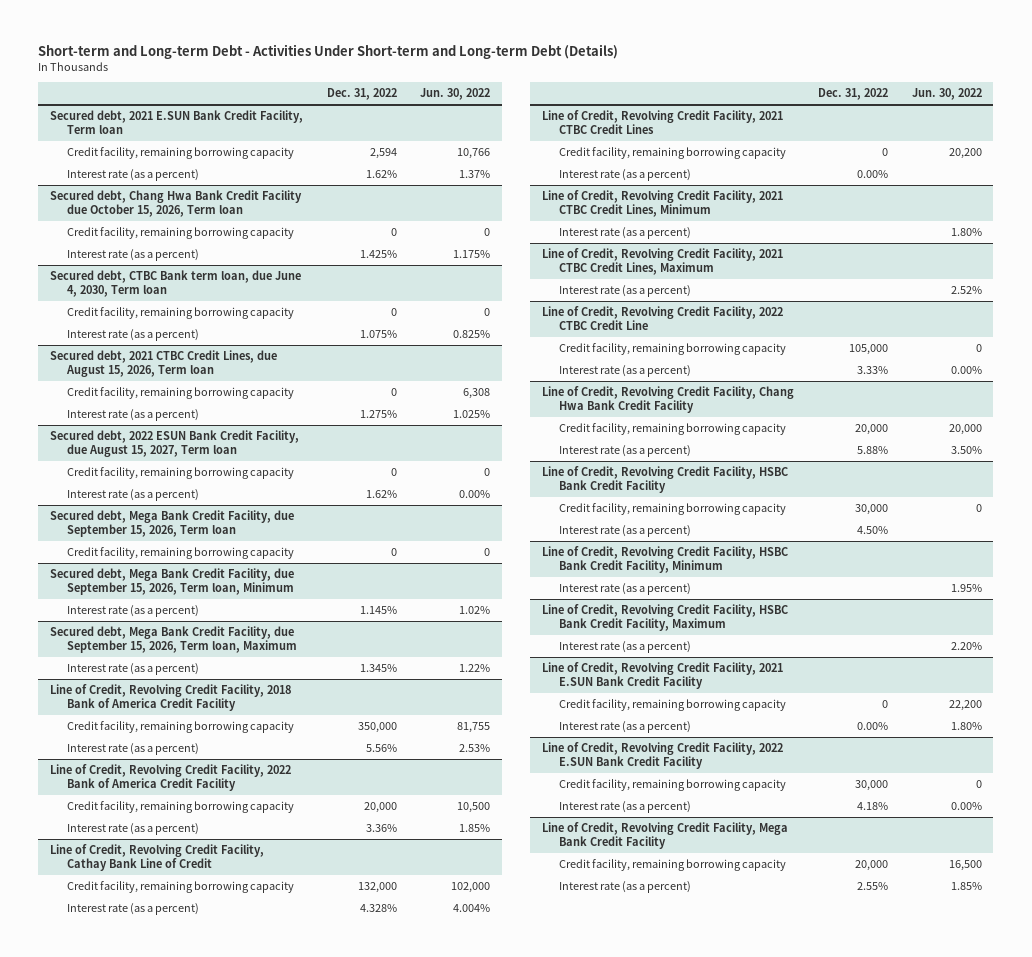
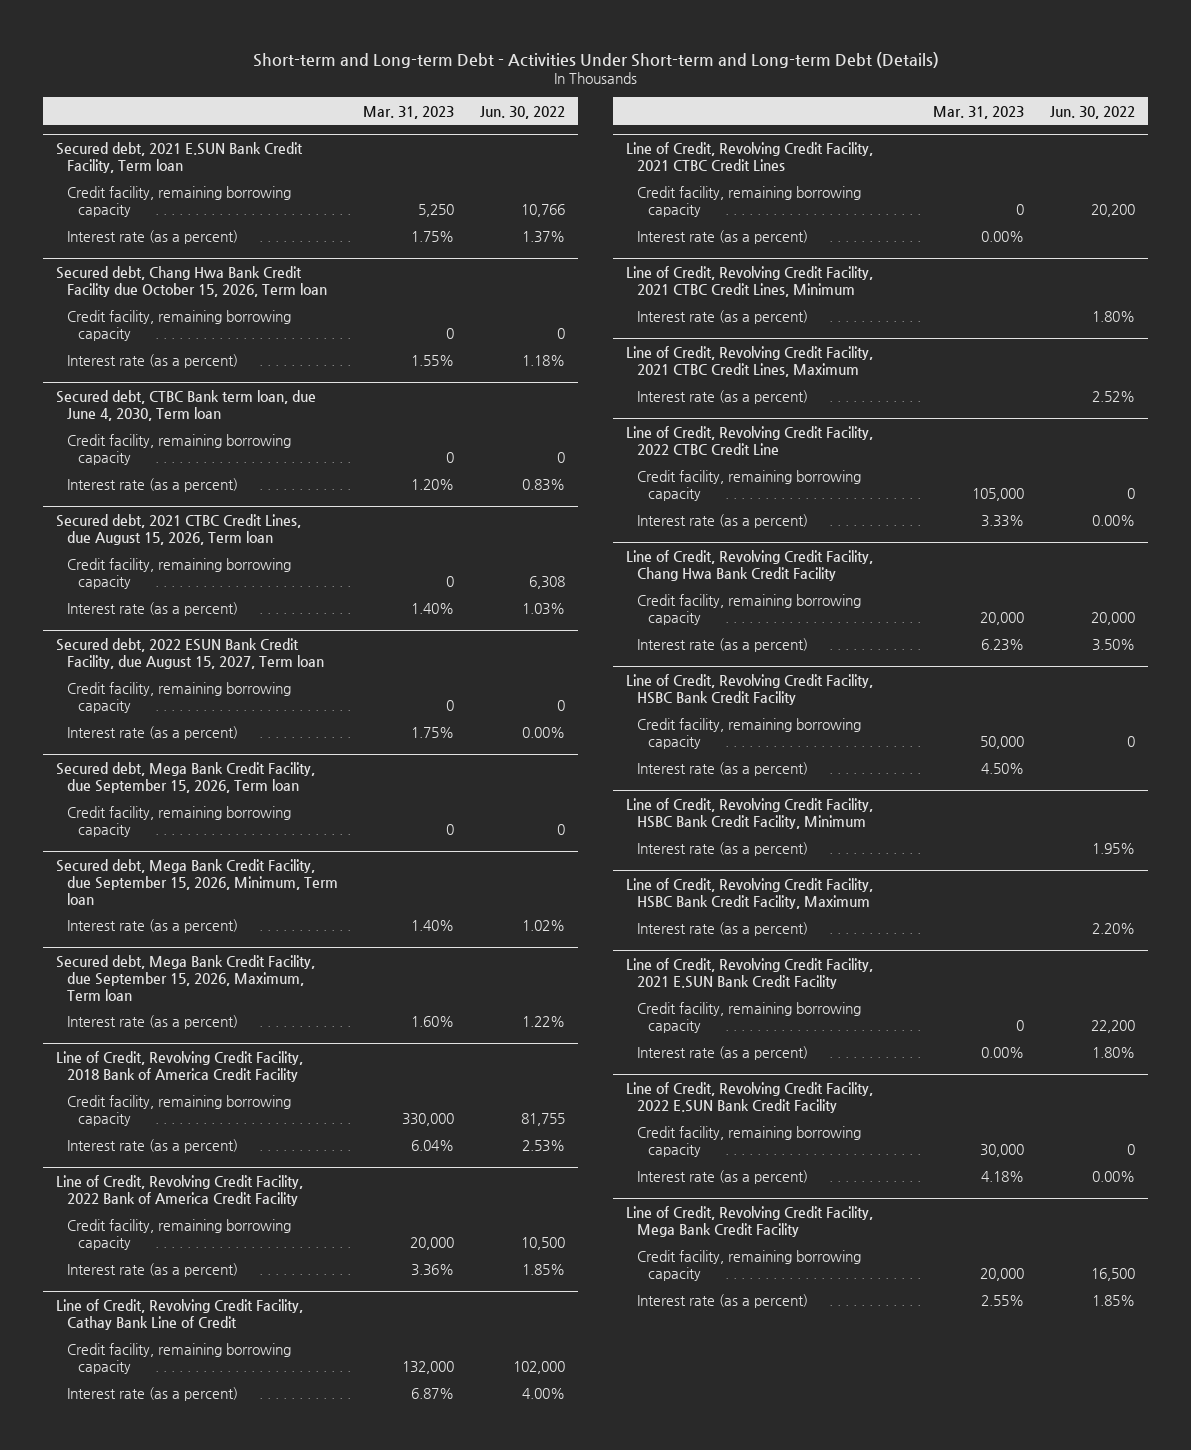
- | Dec. 31, 2022 | Jun. 30, 2022
+ | Mar. 31, 2023 | Jun. 30, 2022
@ Secured debt, Chang Hwa Bank Credit Facility due October 15, 2026, Term loan
- Interest rate (as a percent) | 1.425% | 1.175%
+ Interest rate (as a percent) | 1.55% | 1.18%
@ Secured debt, CTBC Bank term loan, due June 4, 2030, Term loan
- Interest rate (as a percent) | 1.075% | 0.825%
+ Interest rate (as a percent) | 1.20% | 0.83%
@ Secured debt, 2021 CTBC Credit Lines, due August 15, 2026, Term loan
- Interest rate (as a percent) | 1.275% | 1.025%
+ Interest rate (as a percent) | 1.40% | 1.03%
- Secured debt, Mega Bank Credit Facility, due September 15, 2026, Term loan, Minimum
+ Secured debt, Mega Bank Credit Facility, due September 15, 2026, Minimum, Term loan
- Secured debt, Mega Bank Credit Facility, due September 15, 2026, Term loan, Maximum
+ Secured debt, Mega Bank Credit Facility, due September 15, 2026, Maximum, Term loan
@ Line of Credit, Revolving Credit Facility, Cathay Bank Line of Credit
- Interest rate (as a percent) | 4.328% | 4.004%
+ Interest rate (as a percent) | 6.87% | 4.00%

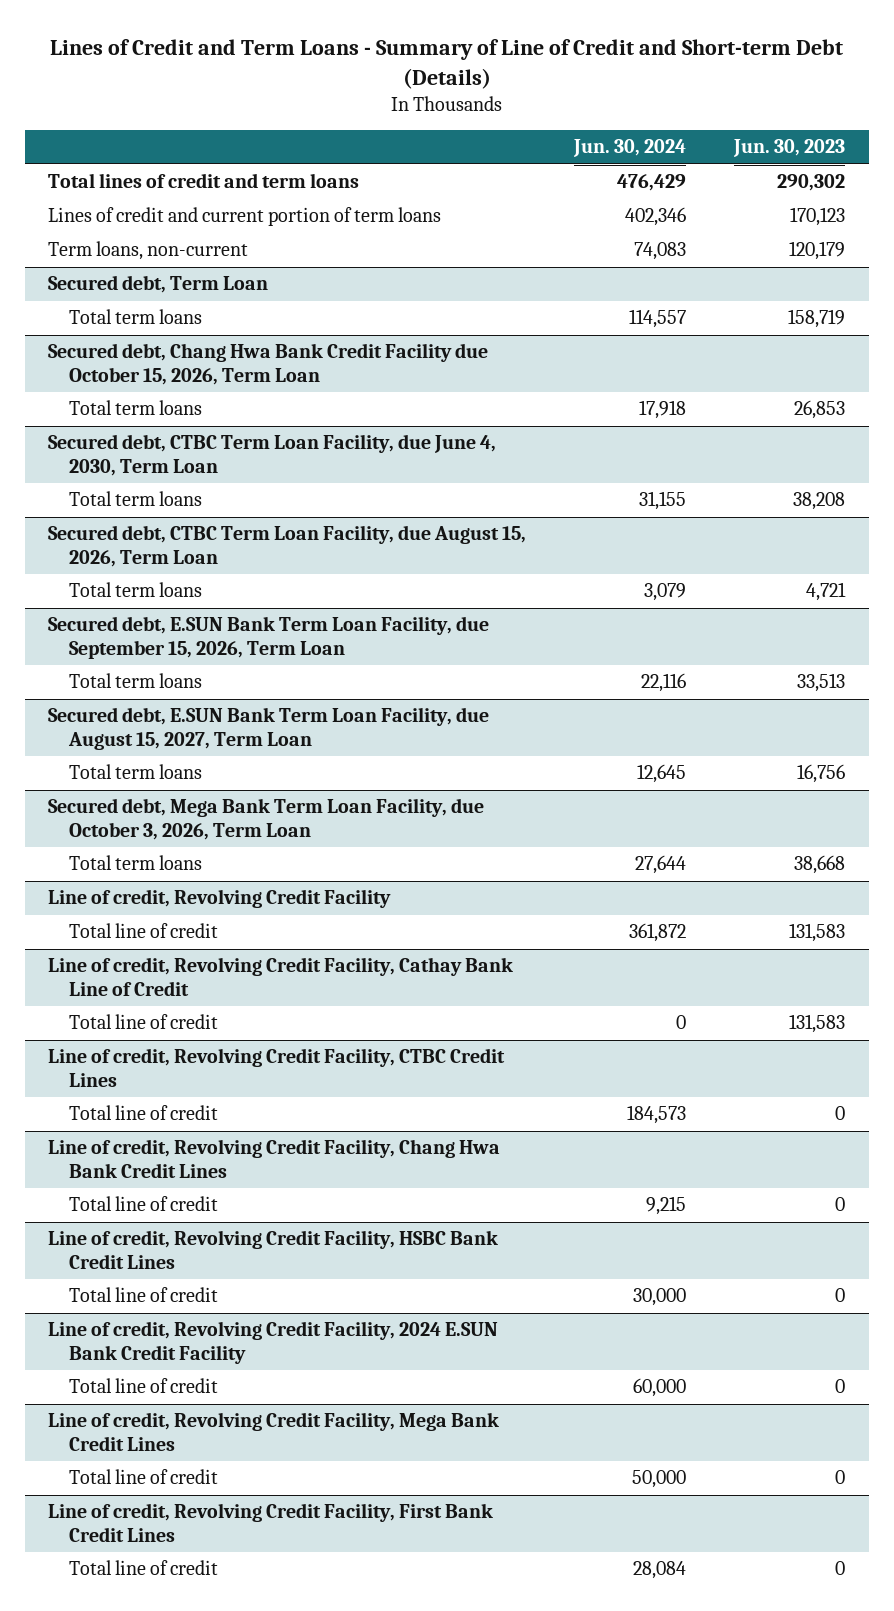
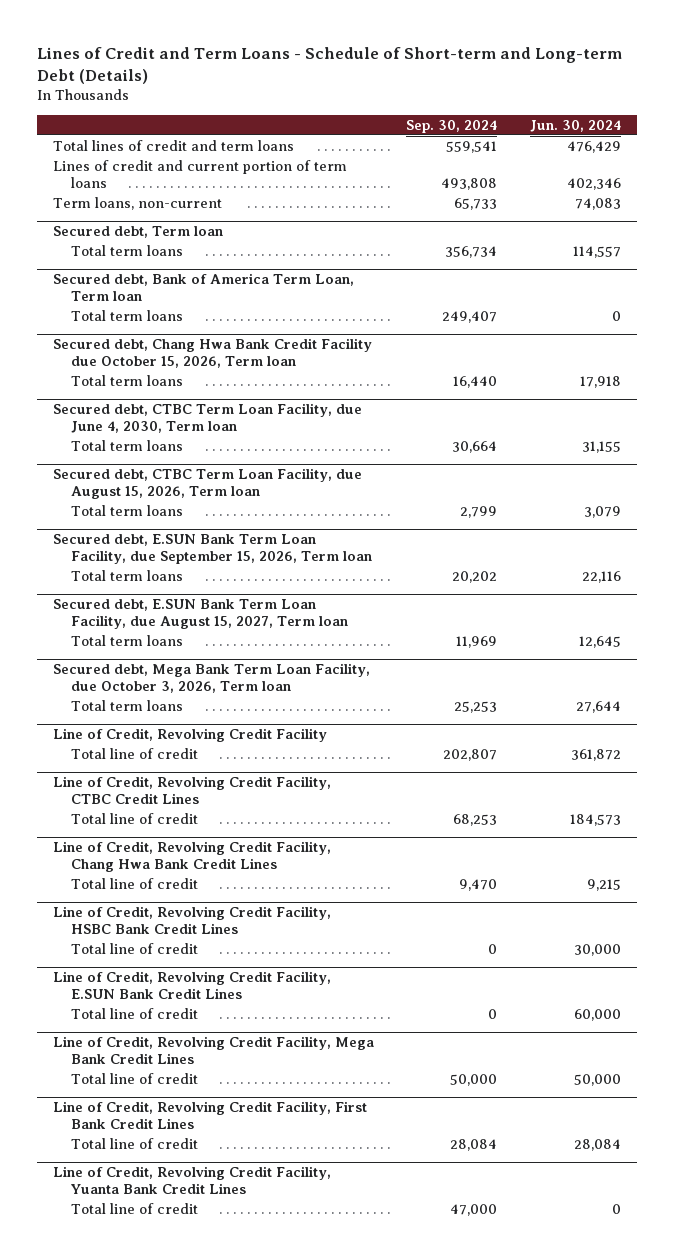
- Lines of Credit and Term Loans - Summary of Line of Credit and Short-term Debt (Details)
+ Lines of Credit and Term Loans - Schedule of Short-term and Long-term Debt (Details)
- | Jun. 30, 2024 | Jun. 30, 2023
+ | Sep. 30, 2024 | Jun. 30, 2024
- Secured debt, Term Loan
+ Secured debt, Term loan
- Secured debt, Chang Hwa Bank Credit Facility due October 15, 2026, Term Loan
+ Secured debt, Bank of America Term Loan, Term loan
+ Total term loans | 249,407 | 0
+ Secured debt, Chang Hwa Bank Credit Facility due October 15, 2026, Term loan
- Secured debt, CTBC Term Loan Facility, due June 4, 2030, Term Loan
+ Secured debt, CTBC Term Loan Facility, due June 4, 2030, Term loan
- Secured debt, CTBC Term Loan Facility, due August 15, 2026, Term Loan
+ Secured debt, CTBC Term Loan Facility, due August 15, 2026, Term loan
- Secured debt, E.SUN Bank Term Loan Facility, due September 15, 2026, Term Loan
+ Secured debt, E.SUN Bank Term Loan Facility, due September 15, 2026, Term loan
- Secured debt, E.SUN Bank Term Loan Facility, due August 15, 2027, Term Loan
+ Secured debt, E.SUN Bank Term Loan Facility, due August 15, 2027, Term loan
- Secured debt, Mega Bank Term Loan Facility, due October 3, 2026, Term Loan
+ Secured debt, Mega Bank Term Loan Facility, due October 3, 2026, Term loan
- Line of credit, Revolving Credit Facility
+ Line of Credit, Revolving Credit Facility
- Line of credit, Revolving Credit Facility, Cathay Bank Line of Credit
- Total line of credit | 0 | 131,583
- Line of credit, Revolving Credit Facility, CTBC Credit Lines
+ Line of Credit, Revolving Credit Facility, CTBC Credit Lines
- Line of credit, Revolving Credit Facility, Chang Hwa Bank Credit Lines
+ Line of Credit, Revolving Credit Facility, Chang Hwa Bank Credit Lines
- Line of credit, Revolving Credit Facility, HSBC Bank Credit Lines
+ Line of Credit, Revolving Credit Facility, HSBC Bank Credit Lines
- Line of credit, Revolving Credit Facility, 2024 E.SUN Bank Credit Facility
+ Line of Credit, Revolving Credit Facility, E.SUN Bank Credit Lines
- Line of credit, Revolving Credit Facility, Mega Bank Credit Lines
+ Line of Credit, Revolving Credit Facility, Mega Bank Credit Lines
- Line of credit, Revolving Credit Facility, First Bank Credit Lines
+ Line of Credit, Revolving Credit Facility, First Bank Credit Lines
+ Line of Credit, Revolving Credit Facility, Yuanta Bank Credit Lines
+ Total line of credit | 47,000 | 0

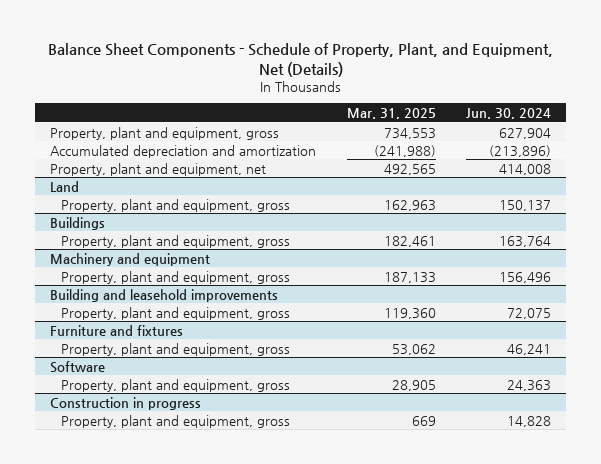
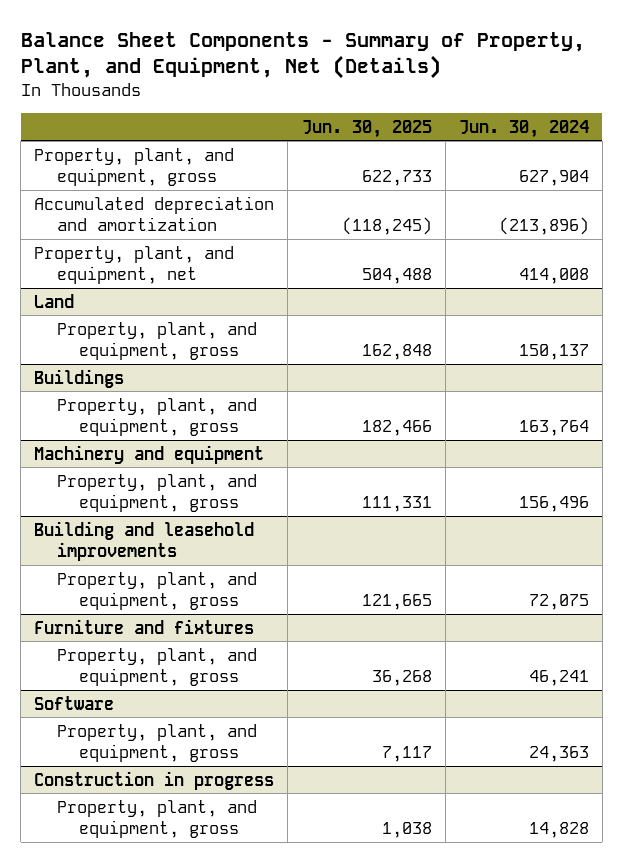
- Balance Sheet Components - Schedule of Property, Plant, and Equipment, Net (Details)
+ Balance Sheet Components - Summary of Property, Plant, and Equipment, Net (Details)
- | Mar. 31, 2025 | Jun. 30, 2024
+ | Jun. 30, 2025 | Jun. 30, 2024
- Property, plant and equipment, gross | 734,553 | 627,904
+ Property, plant, and equipment, gross | 622,733 | 627,904
- Property, plant and equipment, net | 492,565 | 414,008
+ Property, plant, and equipment, net | 504,488 | 414,008
@ Land
- Property, plant and equipment, gross | 162,963 | 150,137
+ Property, plant, and equipment, gross | 162,848 | 150,137
@ Buildings
- Property, plant and equipment, gross | 182,461 | 163,764
+ Property, plant, and equipment, gross | 182,466 | 163,764
@ Machinery and equipment
- Property, plant and equipment, gross | 187,133 | 156,496
+ Property, plant, and equipment, gross | 111,331 | 156,496
@ Building and leasehold improvements
- Property, plant and equipment, gross | 119,360 | 72,075
+ Property, plant, and equipment, gross | 121,665 | 72,075
@ Furniture and fixtures
- Property, plant and equipment, gross | 53,062 | 46,241
+ Property, plant, and equipment, gross | 36,268 | 46,241
@ Software
- Property, plant and equipment, gross | 28,905 | 24,363
+ Property, plant, and equipment, gross | 7,117 | 24,363
@ Construction in progress
- Property, plant and equipment, gross | 669 | 14,828
+ Property, plant, and equipment, gross | 1,038 | 14,828

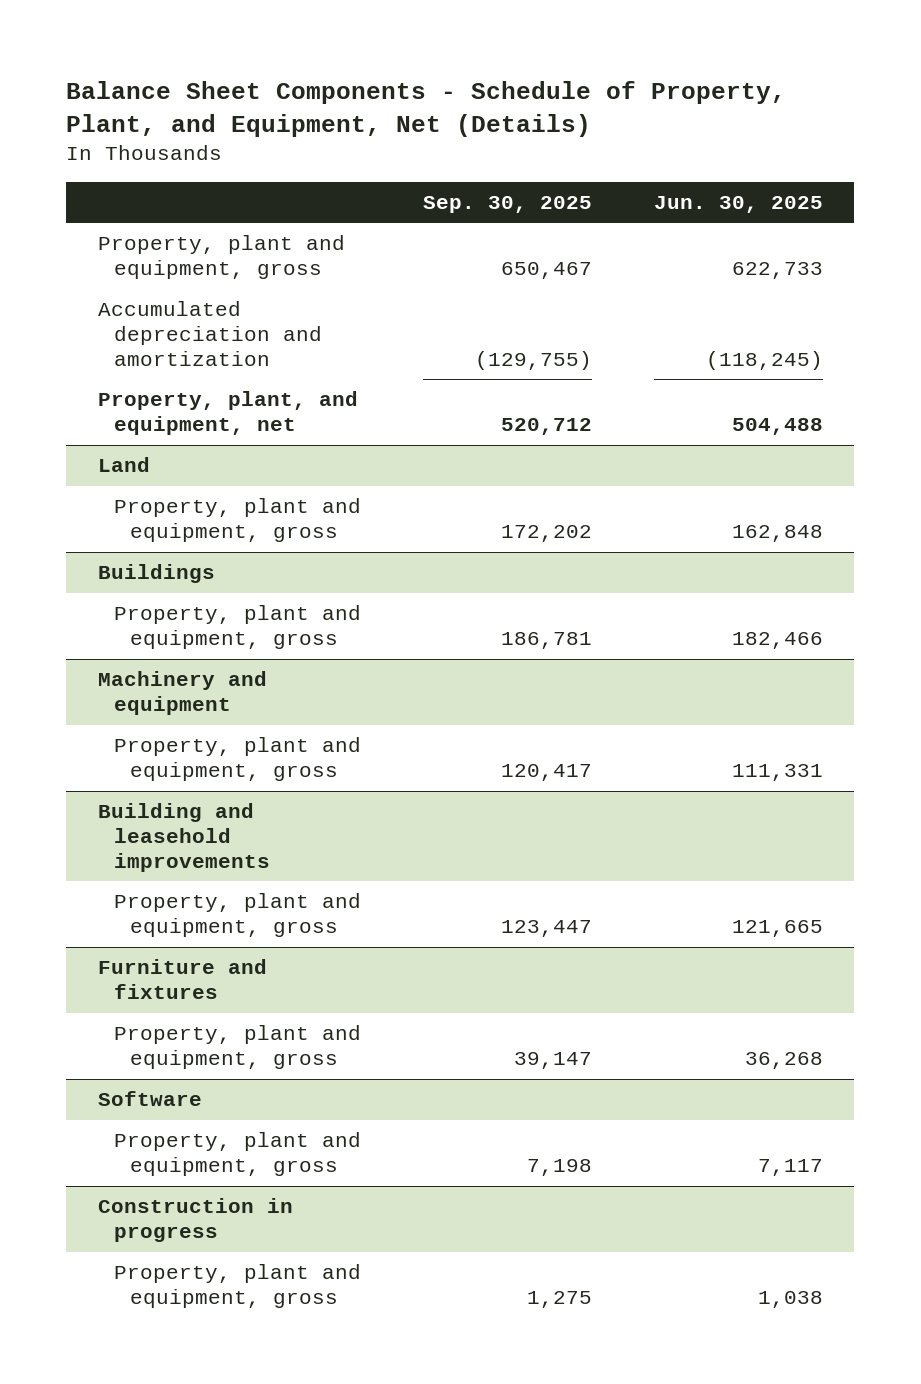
- Balance Sheet Components - Summary of Property, Plant, and Equipment, Net (Details)
+ Balance Sheet Components - Schedule of Property, Plant, and Equipment, Net (Details)
- | Jun. 30, 2025 | Jun. 30, 2024
+ | Sep. 30, 2025 | Jun. 30, 2025
- Property, plant, and equipment, gross | 622,733 | 627,904
+ Property, plant and equipment, gross | 650,467 | 622,733
@ Land
- Property, plant, and equipment, gross | 162,848 | 150,137
+ Property, plant and equipment, gross | 172,202 | 162,848
@ Buildings
- Property, plant, and equipment, gross | 182,466 | 163,764
+ Property, plant and equipment, gross | 186,781 | 182,466
@ Machinery and equipment
- Property, plant, and equipment, gross | 111,331 | 156,496
+ Property, plant and equipment, gross | 120,417 | 111,331
@ Building and leasehold improvements
- Property, plant, and equipment, gross | 121,665 | 72,075
+ Property, plant and equipment, gross | 123,447 | 121,665
@ Furniture and fixtures
- Property, plant, and equipment, gross | 36,268 | 46,241
+ Property, plant and equipment, gross | 39,147 | 36,268
@ Software
- Property, plant, and equipment, gross | 7,117 | 24,363
+ Property, plant and equipment, gross | 7,198 | 7,117
@ Construction in progress
- Property, plant, and equipment, gross | 1,038 | 14,828
+ Property, plant and equipment, gross | 1,275 | 1,038

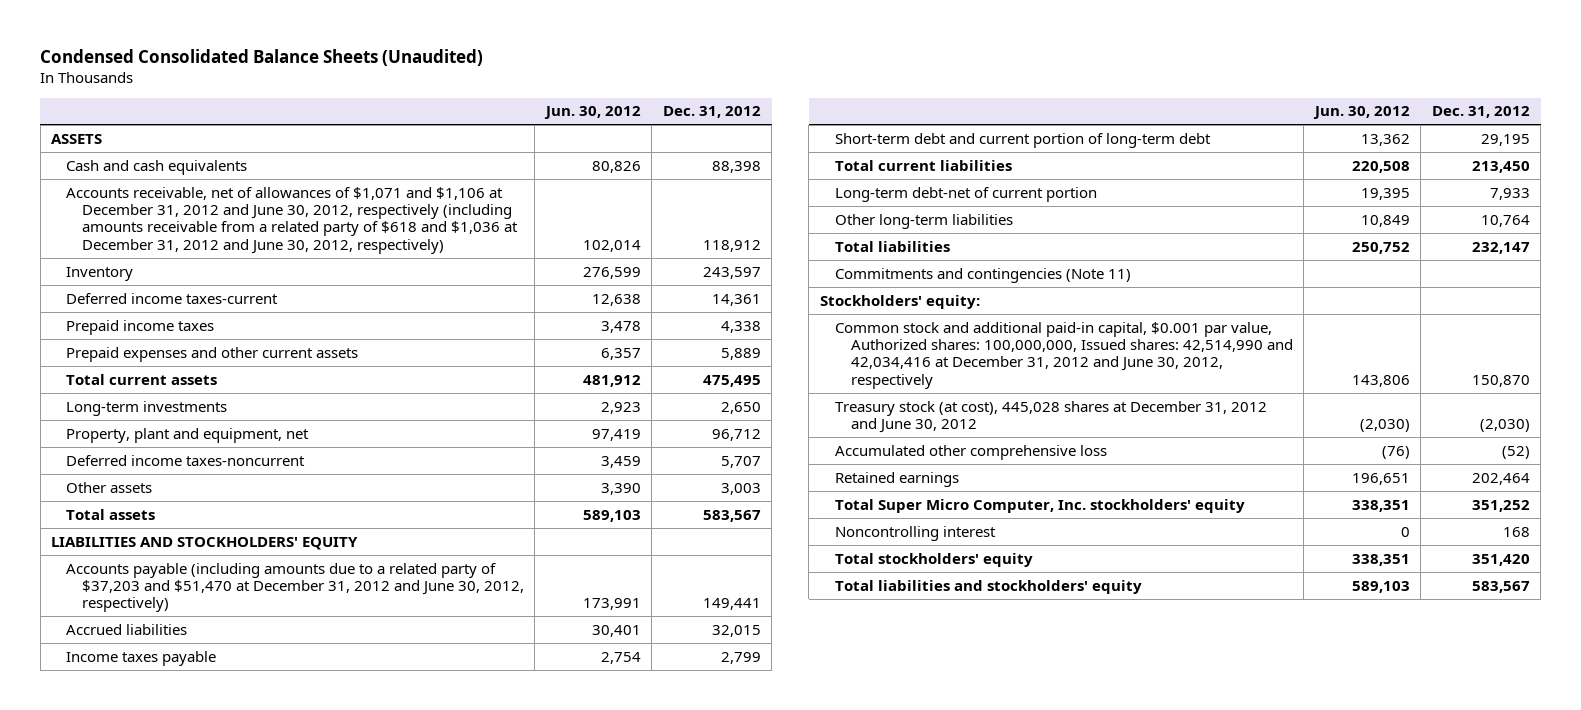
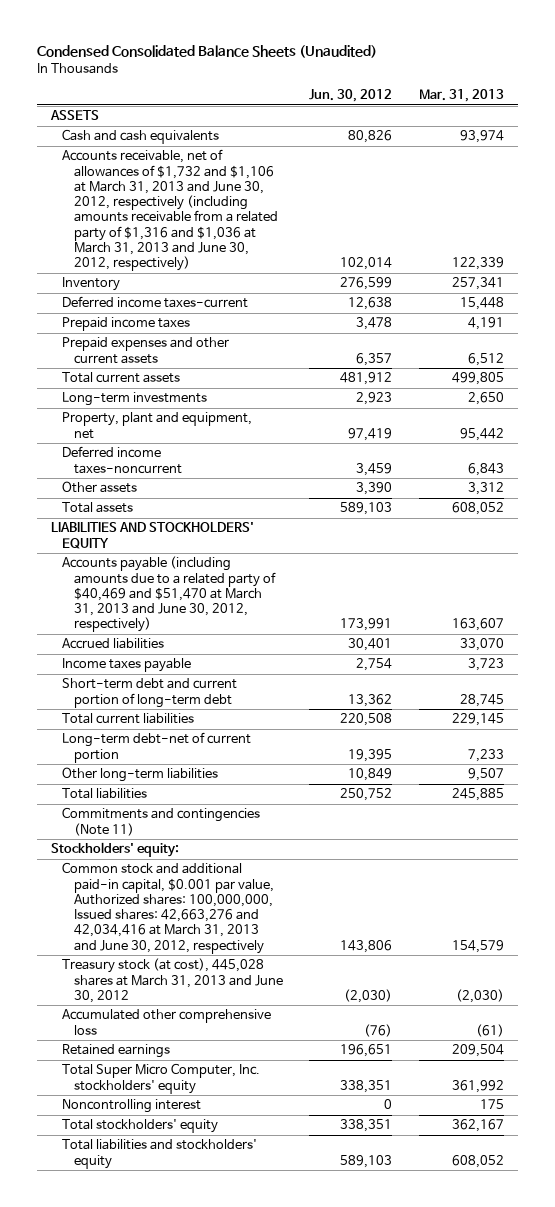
- | Jun. 30, 2012 | Dec. 31, 2012
+ | Jun. 30, 2012 | Mar. 31, 2013
- Accounts receivable, net of allowances of $1,071 and $1,106 at December 31, 2012 and June 30, 2012, respectively (including amounts receivable from a related party of $618 and $1,036 at December 31, 2012 and June 30, 2012, respectively) | 102,014 | 118,912
+ Accounts receivable, net of allowances of $1,732 and $1,106 at March 31, 2013 and June 30, 2012, respectively (including amounts receivable from a related party of $1,316 and $1,036 at March 31, 2013 and June 30, 2012, respectively) | 102,014 | 122,339
- Accounts payable (including amounts due to a related party of $37,203 and $51,470 at December 31, 2012 and June 30, 2012, respectively) | 173,991 | 149,441
+ Accounts payable (including amounts due to a related party of $40,469 and $51,470 at March 31, 2013 and June 30, 2012, respectively) | 173,991 | 163,607
- Common stock and additional paid-in capital, $0.001 par value, Authorized shares: 100,000,000, Issued shares: 42,514,990 and 42,034,416 at December 31, 2012 and June 30, 2012, respectively | 143,806 | 150,870
- Treasury stock (at cost), 445,028 shares at December 31, 2012 and June 30, 2012 | (2,030) | (2,030)
+ Common stock and additional paid-in capital, $0.001 par value, Authorized shares: 100,000,000, Issued shares: 42,663,276 and 42,034,416 at March 31, 2013 and June 30, 2012, respectively | 143,806 | 154,579
+ Treasury stock (at cost), 445,028 shares at March 31, 2013 and June 30, 2012 | (2,030) | (2,030)

